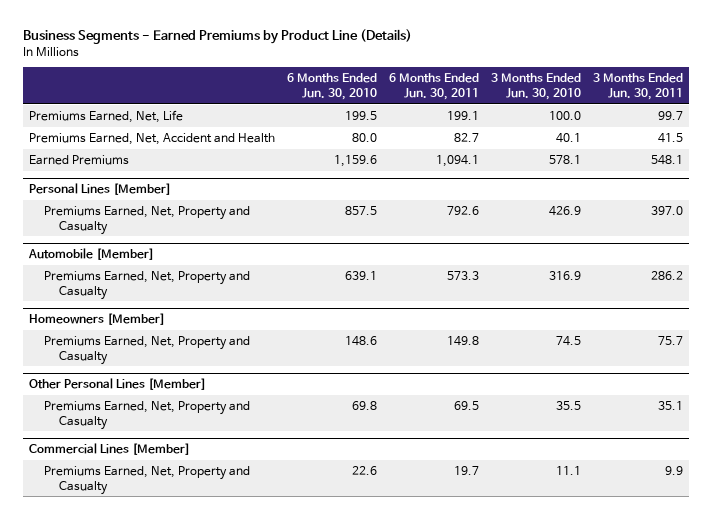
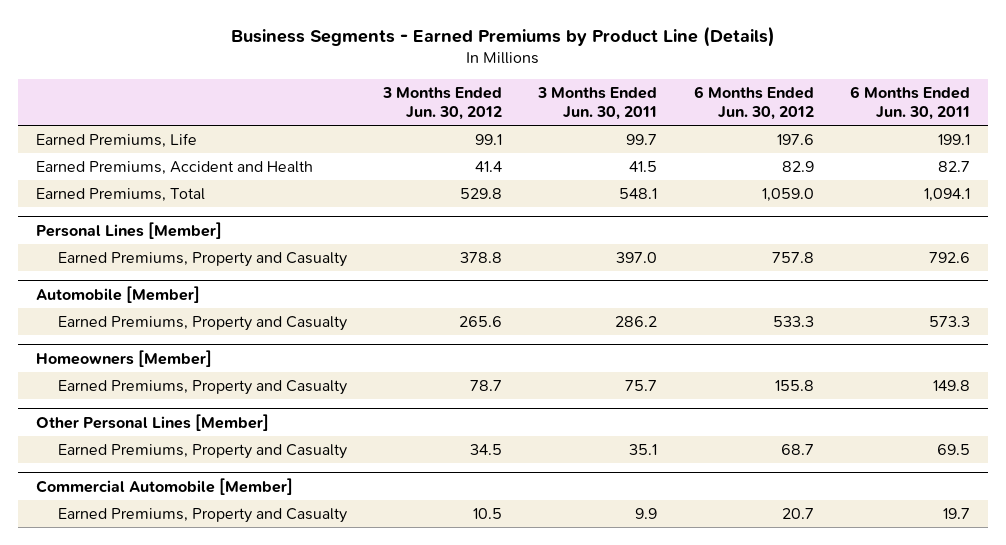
- | 6 Months Ended Jun. 30, 2010 | 6 Months Ended Jun. 30, 2011 | 3 Months Ended Jun. 30, 2010 | 3 Months Ended Jun. 30, 2011
+ | 3 Months Ended Jun. 30, 2012 | 3 Months Ended Jun. 30, 2011 | 6 Months Ended Jun. 30, 2012 | 6 Months Ended Jun. 30, 2011
- Premiums Earned, Net, Life | 199.5 | 199.1 | 100.0 | 99.7
- Premiums Earned, Net, Accident and Health | 80.0 | 82.7 | 40.1 | 41.5
- Earned Premiums | 1,159.6 | 1,094.1 | 578.1 | 548.1
+ Earned Premiums, Life | 99.1 | 99.7 | 197.6 | 199.1
+ Earned Premiums, Accident and Health | 41.4 | 41.5 | 82.9 | 82.7
+ Earned Premiums, Total | 529.8 | 548.1 | 1,059.0 | 1,094.1
@ Personal Lines [Member]
- Premiums Earned, Net, Property and Casualty | 857.5 | 792.6 | 426.9 | 397.0
+ Earned Premiums, Property and Casualty | 378.8 | 397.0 | 757.8 | 792.6
@ Automobile [Member]
- Premiums Earned, Net, Property and Casualty | 639.1 | 573.3 | 316.9 | 286.2
+ Earned Premiums, Property and Casualty | 265.6 | 286.2 | 533.3 | 573.3
@ Homeowners [Member]
- Premiums Earned, Net, Property and Casualty | 148.6 | 149.8 | 74.5 | 75.7
+ Earned Premiums, Property and Casualty | 78.7 | 75.7 | 155.8 | 149.8
@ Other Personal Lines [Member]
- Premiums Earned, Net, Property and Casualty | 69.8 | 69.5 | 35.5 | 35.1
- Commercial Lines [Member]
- Premiums Earned, Net, Property and Casualty | 22.6 | 19.7 | 11.1 | 9.9
@ Other Personal Lines [Member]
+ Earned Premiums, Property and Casualty | 34.5 | 35.1 | 68.7 | 69.5
+ Commercial Automobile [Member]
+ Earned Premiums, Property and Casualty | 10.5 | 9.9 | 20.7 | 19.7

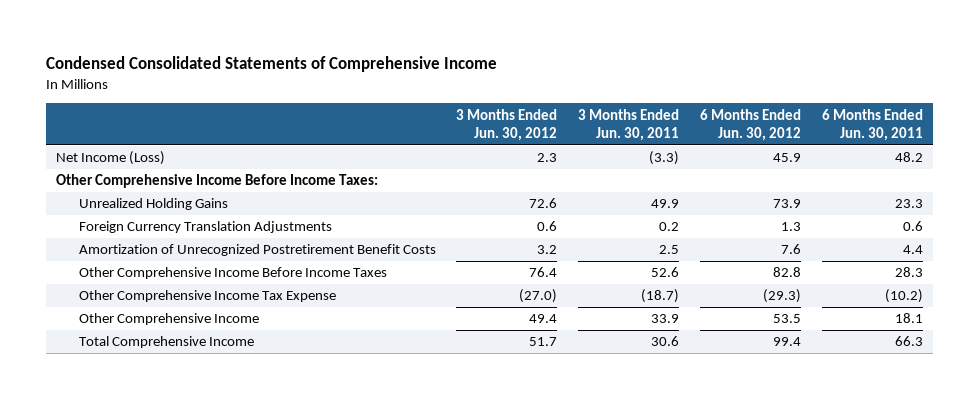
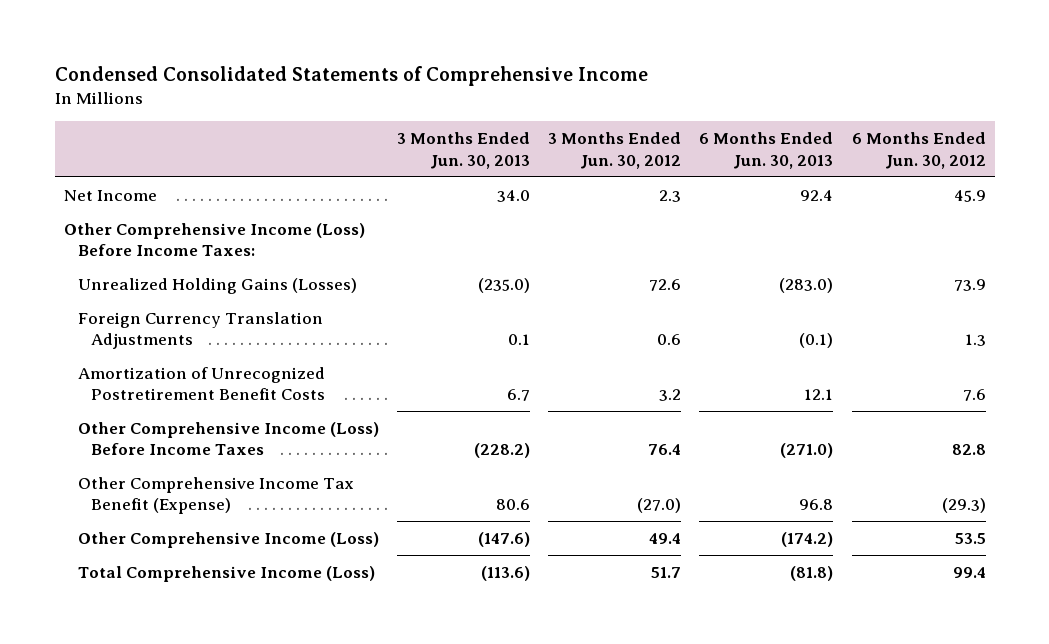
- | 3 Months Ended Jun. 30, 2012 | 3 Months Ended Jun. 30, 2011 | 6 Months Ended Jun. 30, 2012 | 6 Months Ended Jun. 30, 2011
+ | 3 Months Ended Jun. 30, 2013 | 3 Months Ended Jun. 30, 2012 | 6 Months Ended Jun. 30, 2013 | 6 Months Ended Jun. 30, 2012
- Net Income (Loss) | 2.3 | (3.3) | 45.9 | 48.2
- Other Comprehensive Income Before Income Taxes:
- Unrealized Holding Gains | 72.6 | 49.9 | 73.9 | 23.3
+ Net Income | 34.0 | 2.3 | 92.4 | 45.9
+ Other Comprehensive Income (Loss) Before Income Taxes:
+ Unrealized Holding Gains (Losses) | (235.0) | 72.6 | (283.0) | 73.9
- Other Comprehensive Income Before Income Taxes | 76.4 | 52.6 | 82.8 | 28.3
- Other Comprehensive Income Tax Expense | (27.0) | (18.7) | (29.3) | (10.2)
- Other Comprehensive Income | 49.4 | 33.9 | 53.5 | 18.1
- Total Comprehensive Income | 51.7 | 30.6 | 99.4 | 66.3
+ Other Comprehensive Income (Loss) Before Income Taxes | (228.2) | 76.4 | (271.0) | 82.8
+ Other Comprehensive Income Tax Benefit (Expense) | 80.6 | (27.0) | 96.8 | (29.3)
+ Other Comprehensive Income (Loss) | (147.6) | 49.4 | (174.2) | 53.5
+ Total Comprehensive Income (Loss) | (113.6) | 51.7 | (81.8) | 99.4

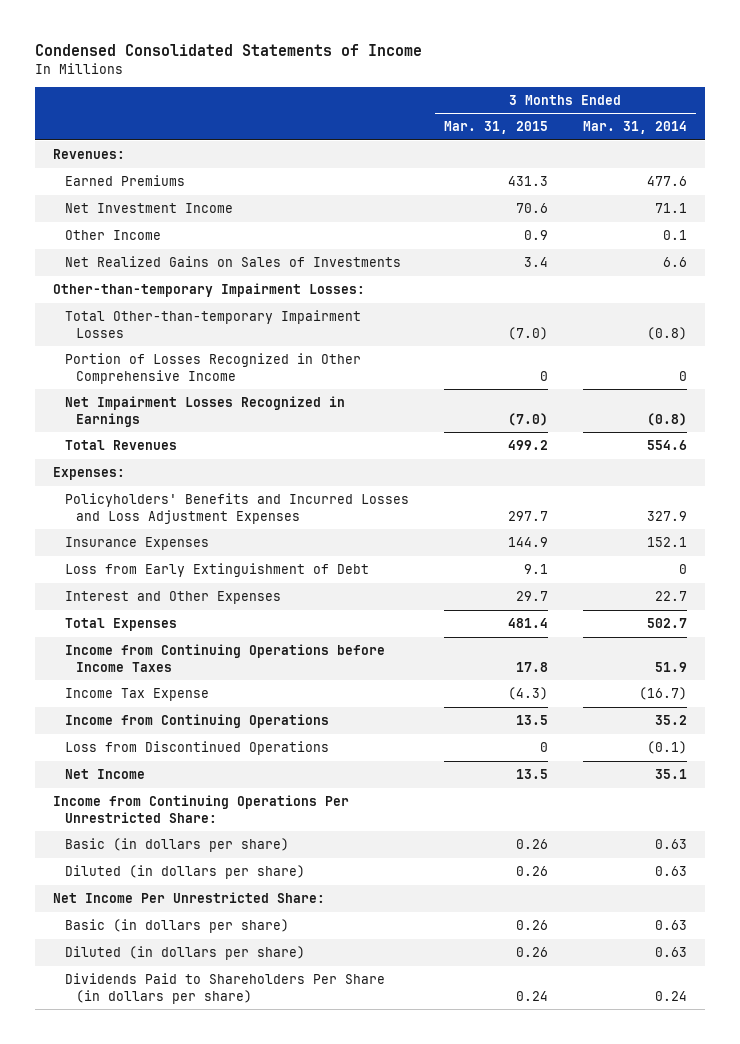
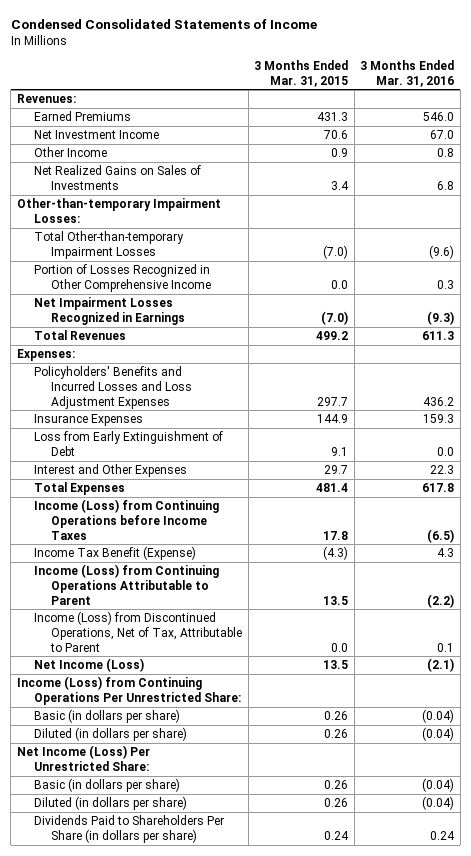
- | 3 Months Ended Mar. 31, 2015 | 3 Months Ended Mar. 31, 2014
+ | 3 Months Ended Mar. 31, 2015 | 3 Months Ended Mar. 31, 2016
- Portion of Losses Recognized in Other Comprehensive Income | 0 | 0
+ Portion of Losses Recognized in Other Comprehensive Income | 0.0 | 0.3
- Income from Continuing Operations before Income Taxes | 17.8 | 51.9
- Income Tax Expense | (4.3) | (16.7)
- Income from Continuing Operations | 13.5 | 35.2
- Loss from Discontinued Operations | 0 | (0.1)
- Net Income | 13.5 | 35.1
- Income from Continuing Operations Per Unrestricted Share:
+ Income (Loss) from Continuing Operations before Income Taxes | 17.8 | (6.5)
+ Income Tax Benefit (Expense) | (4.3) | 4.3
+ Income (Loss) from Continuing Operations Attributable to Parent | 13.5 | (2.2)
+ Income (Loss) from Discontinued Operations, Net of Tax, Attributable to Parent | 0.0 | 0.1
+ Net Income (Loss) | 13.5 | (2.1)
+ Income (Loss) from Continuing Operations Per Unrestricted Share:
- Net Income Per Unrestricted Share:
+ Net Income (Loss) Per Unrestricted Share:

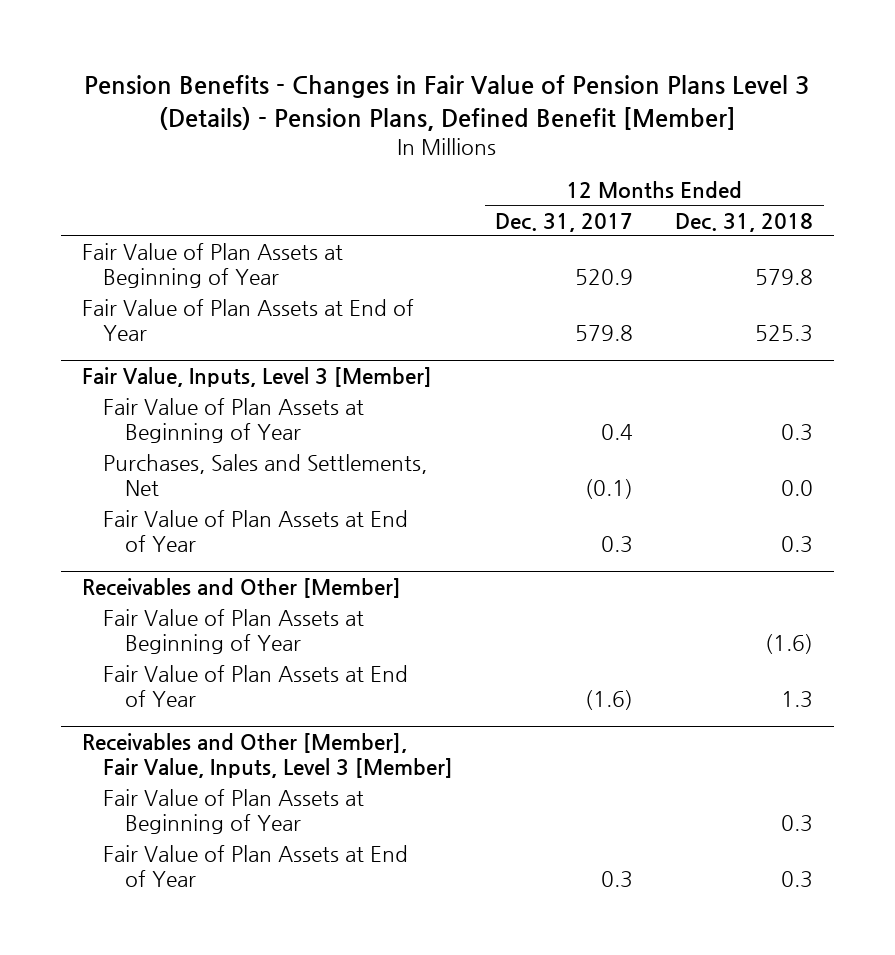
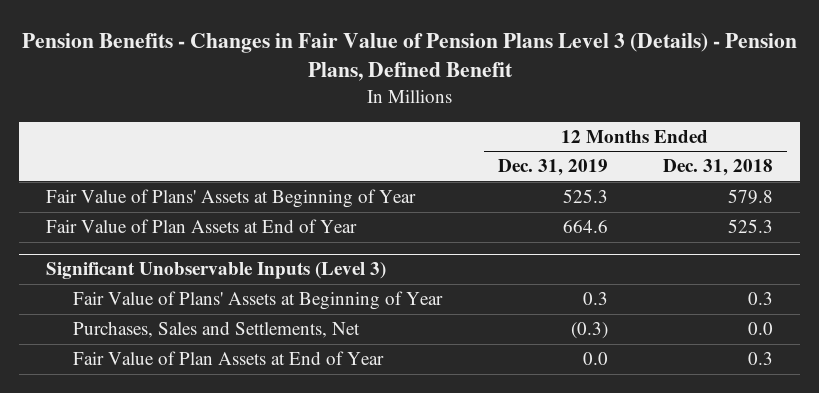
- Pension Benefits - Changes in Fair Value of Pension Plans Level 3 (Details) - Pension Plans, Defined Benefit [Member]
+ Pension Benefits - Changes in Fair Value of Pension Plans Level 3 (Details) - Pension Plans, Defined Benefit
- | 12 Months Ended Dec. 31, 2017 | 12 Months Ended Dec. 31, 2018
+ | 12 Months Ended Dec. 31, 2019 | 12 Months Ended Dec. 31, 2018
- Fair Value of Plan Assets at Beginning of Year | 520.9 | 579.8
+ Fair Value of Plans' Assets at Beginning of Year | 525.3 | 579.8
- Fair Value, Inputs, Level 3 [Member]
- Fair Value of Plan Assets at Beginning of Year | 0.4 | 0.3
+ Significant Unobservable Inputs (Level 3)
+ Fair Value of Plans' Assets at Beginning of Year | 0.3 | 0.3
- Receivables and Other [Member]
- Fair Value of Plan Assets at Beginning of Year | | (1.6)
- Fair Value of Plan Assets at End of Year | (1.6) | 1.3
- Receivables and Other [Member], Fair Value, Inputs, Level 3 [Member]
- Fair Value of Plan Assets at Beginning of Year | | 0.3
- Fair Value of Plan Assets at End of Year | 0.3 | 0.3

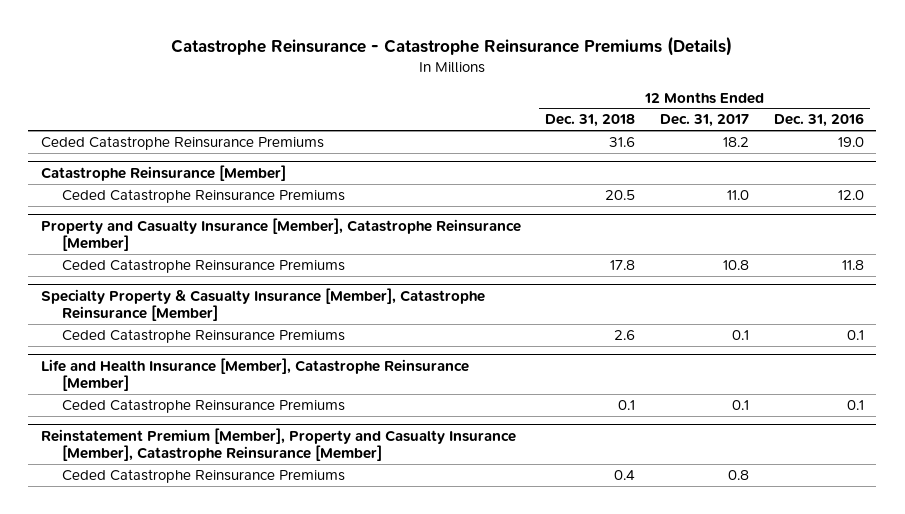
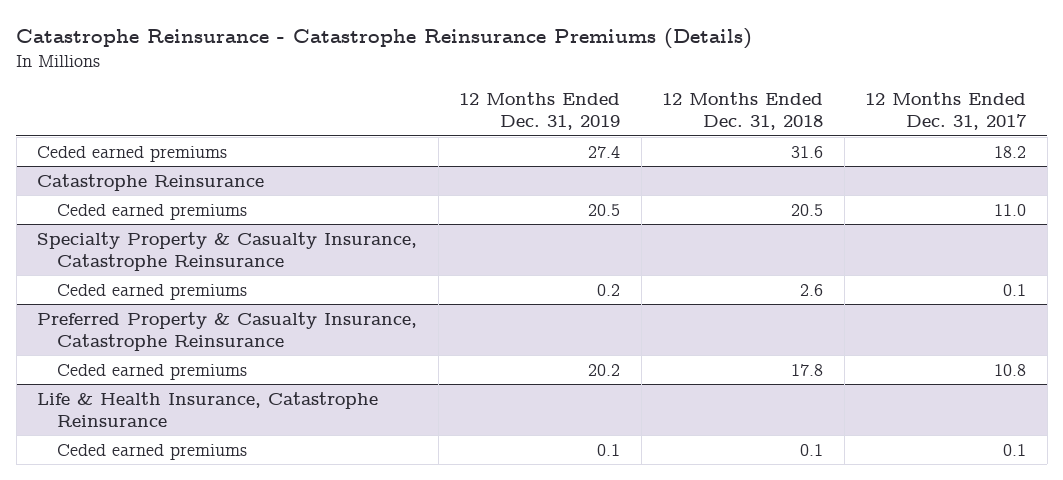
- | 12 Months Ended Dec. 31, 2018 | 12 Months Ended Dec. 31, 2017 | 12 Months Ended Dec. 31, 2016
+ | 12 Months Ended Dec. 31, 2019 | 12 Months Ended Dec. 31, 2018 | 12 Months Ended Dec. 31, 2017
- Ceded Catastrophe Reinsurance Premiums | 31.6 | 18.2 | 19.0
- Catastrophe Reinsurance [Member]
- Ceded Catastrophe Reinsurance Premiums | 20.5 | 11.0 | 12.0
- Property and Casualty Insurance [Member], Catastrophe Reinsurance [Member]
- Ceded Catastrophe Reinsurance Premiums | 17.8 | 10.8 | 11.8
- Specialty Property & Casualty Insurance [Member], Catastrophe Reinsurance [Member]
- Ceded Catastrophe Reinsurance Premiums | 2.6 | 0.1 | 0.1
- Life and Health Insurance [Member], Catastrophe Reinsurance [Member]
- Ceded Catastrophe Reinsurance Premiums | 0.1 | 0.1 | 0.1
- Reinstatement Premium [Member], Property and Casualty Insurance [Member], Catastrophe Reinsurance [Member]
- Ceded Catastrophe Reinsurance Premiums | 0.4 | 0.8 |
+ Ceded earned premiums | 27.4 | 31.6 | 18.2
+ Catastrophe Reinsurance
+ Ceded earned premiums | 20.5 | 20.5 | 11.0
+ Specialty Property & Casualty Insurance, Catastrophe Reinsurance
+ Ceded earned premiums | 0.2 | 2.6 | 0.1
+ Preferred Property & Casualty Insurance, Catastrophe Reinsurance
+ Ceded earned premiums | 20.2 | 17.8 | 10.8
+ Life & Health Insurance, Catastrophe Reinsurance
+ Ceded earned premiums | 0.1 | 0.1 | 0.1

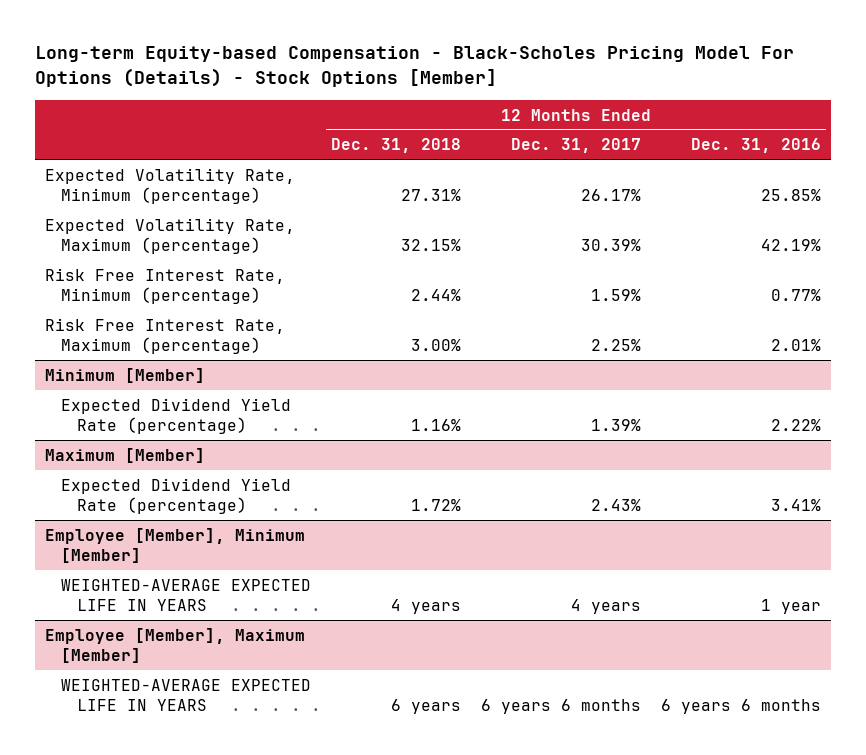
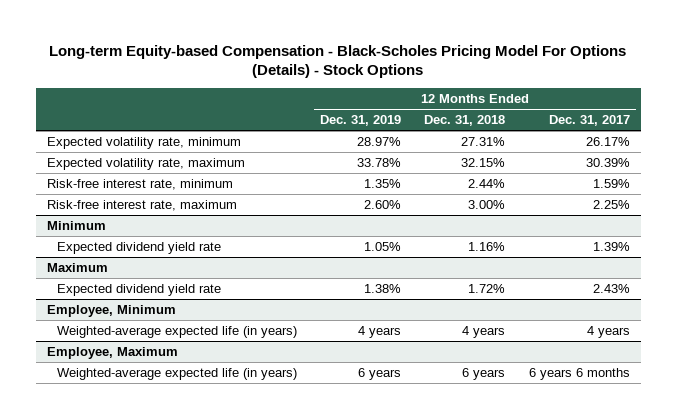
- Long-term Equity-based Compensation - Black-Scholes Pricing Model For Options (Details) - Stock Options [Member]
+ Long-term Equity-based Compensation - Black-Scholes Pricing Model For Options (Details) - Stock Options
- | 12 Months Ended Dec. 31, 2018 | 12 Months Ended Dec. 31, 2017 | 12 Months Ended Dec. 31, 2016
+ | 12 Months Ended Dec. 31, 2019 | 12 Months Ended Dec. 31, 2018 | 12 Months Ended Dec. 31, 2017
- Expected Volatility Rate, Minimum (percentage) | 27.31% | 26.17% | 25.85%
- Expected Volatility Rate, Maximum (percentage) | 32.15% | 30.39% | 42.19%
- Risk Free Interest Rate, Minimum (percentage) | 2.44% | 1.59% | 0.77%
- Risk Free Interest Rate, Maximum (percentage) | 3.00% | 2.25% | 2.01%
- Minimum [Member]
- Expected Dividend Yield Rate (percentage) | 1.16% | 1.39% | 2.22%
- Maximum [Member]
- Expected Dividend Yield Rate (percentage) | 1.72% | 2.43% | 3.41%
- Employee [Member], Minimum [Member]
- WEIGHTED-AVERAGE EXPECTED LIFE IN YEARS | 4 years | 4 years | 1 year
- Employee [Member], Maximum [Member]
- WEIGHTED-AVERAGE EXPECTED LIFE IN YEARS | 6 years | 6 years 6 months | 6 years 6 months
+ Expected volatility rate, minimum | 28.97% | 27.31% | 26.17%
+ Expected volatility rate, maximum | 33.78% | 32.15% | 30.39%
+ Risk-free interest rate, minimum | 1.35% | 2.44% | 1.59%
+ Risk-free interest rate, maximum | 2.60% | 3.00% | 2.25%
+ Minimum
+ Expected dividend yield rate | 1.05% | 1.16% | 1.39%
+ Maximum
+ Expected dividend yield rate | 1.38% | 1.72% | 2.43%
+ Employee, Minimum
+ Weighted-average expected life (in years) | 4 years | 4 years | 4 years
+ Employee, Maximum
+ Weighted-average expected life (in years) | 6 years | 6 years | 6 years 6 months

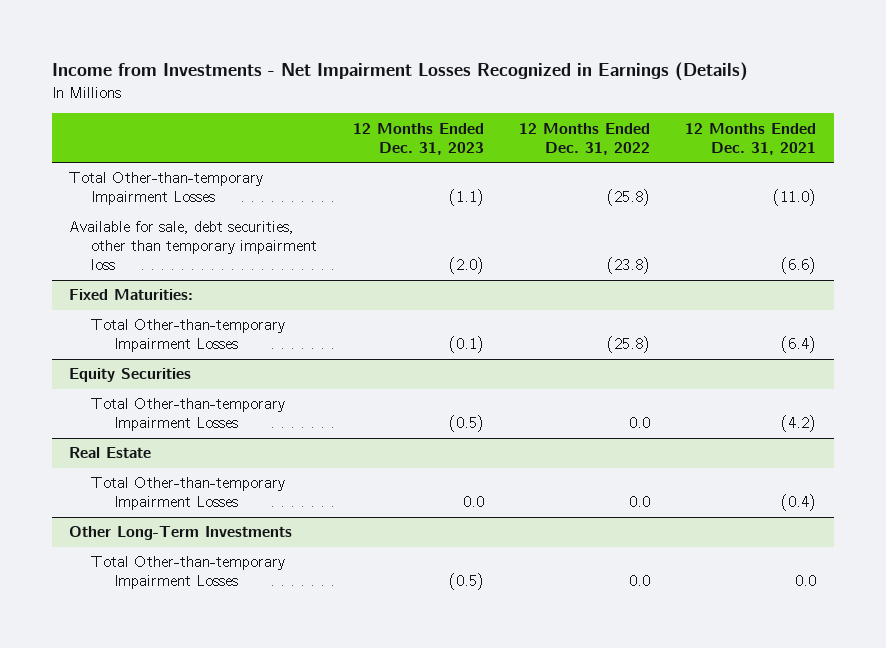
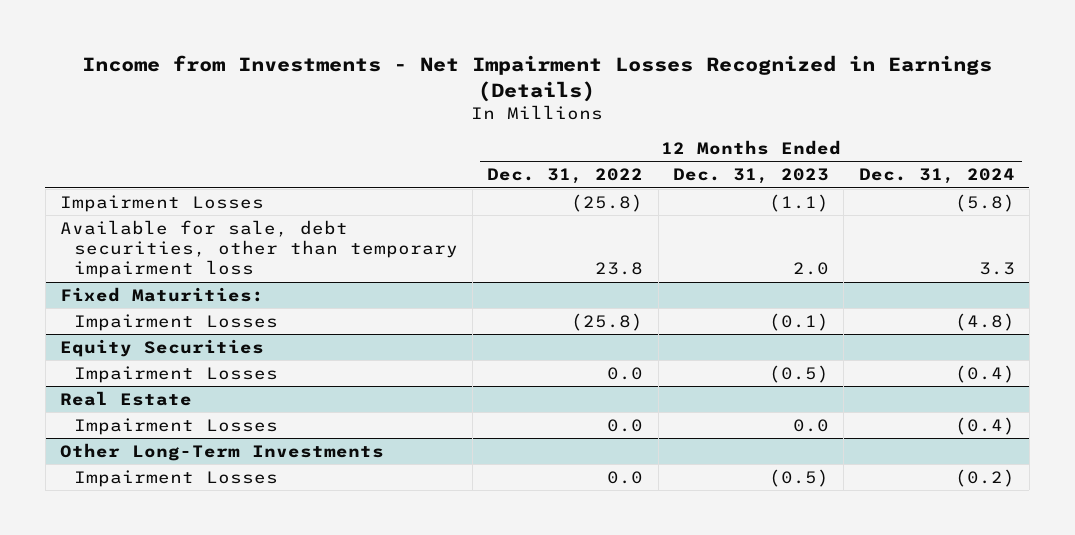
- | 12 Months Ended Dec. 31, 2023 | 12 Months Ended Dec. 31, 2022 | 12 Months Ended Dec. 31, 2021
+ | 12 Months Ended Dec. 31, 2022 | 12 Months Ended Dec. 31, 2023 | 12 Months Ended Dec. 31, 2024
- Total Other-than-temporary Impairment Losses | (1.1) | (25.8) | (11.0)
- Available for sale, debt securities, other than temporary impairment loss | (2.0) | (23.8) | (6.6)
+ Impairment Losses | (25.8) | (1.1) | (5.8)
+ Available for sale, debt securities, other than temporary impairment loss | 23.8 | 2.0 | 3.3
@ Fixed Maturities:
- Total Other-than-temporary Impairment Losses | (0.1) | (25.8) | (6.4)
+ Impairment Losses | (25.8) | (0.1) | (4.8)
@ Equity Securities
- Total Other-than-temporary Impairment Losses | (0.5) | 0.0 | (4.2)
+ Impairment Losses | 0.0 | (0.5) | (0.4)
@ Real Estate
- Total Other-than-temporary Impairment Losses | 0.0 | 0.0 | (0.4)
+ Impairment Losses | 0.0 | 0.0 | (0.4)
@ Other Long-Term Investments
- Total Other-than-temporary Impairment Losses | (0.5) | 0.0 | 0.0
+ Impairment Losses | 0.0 | (0.5) | (0.2)

